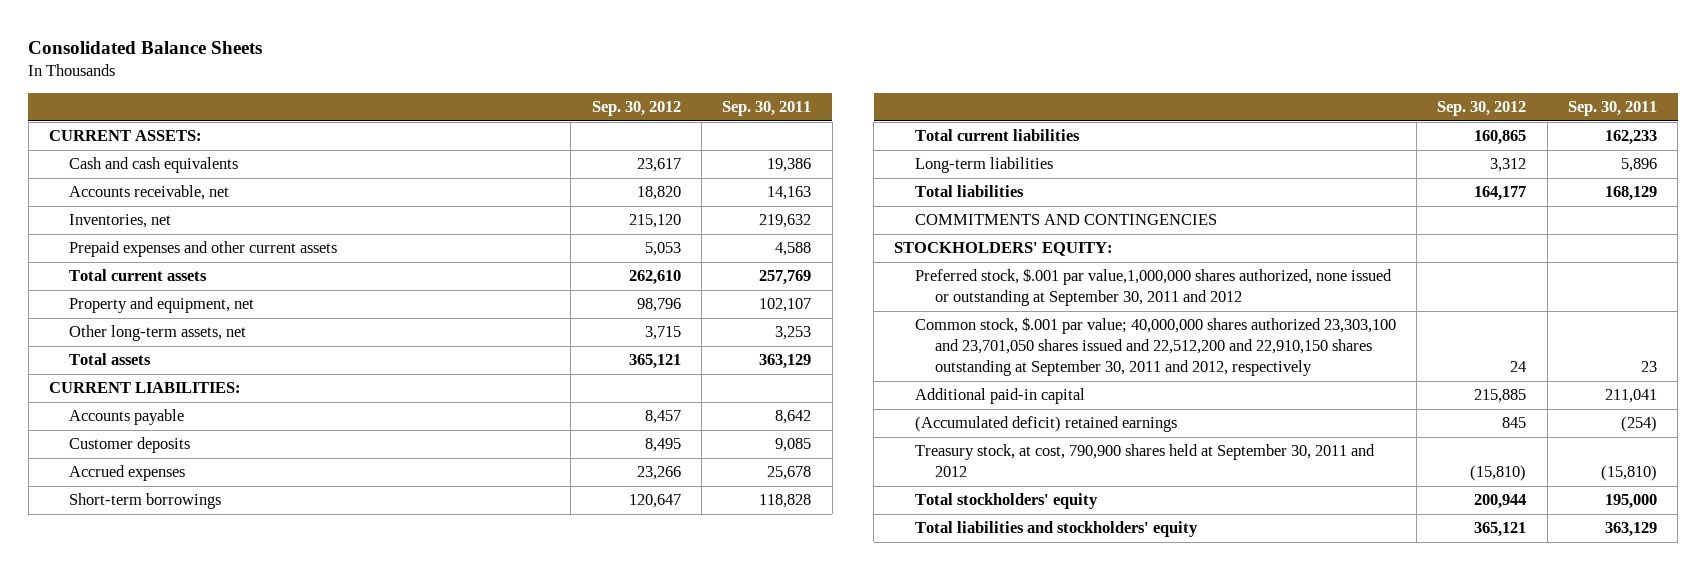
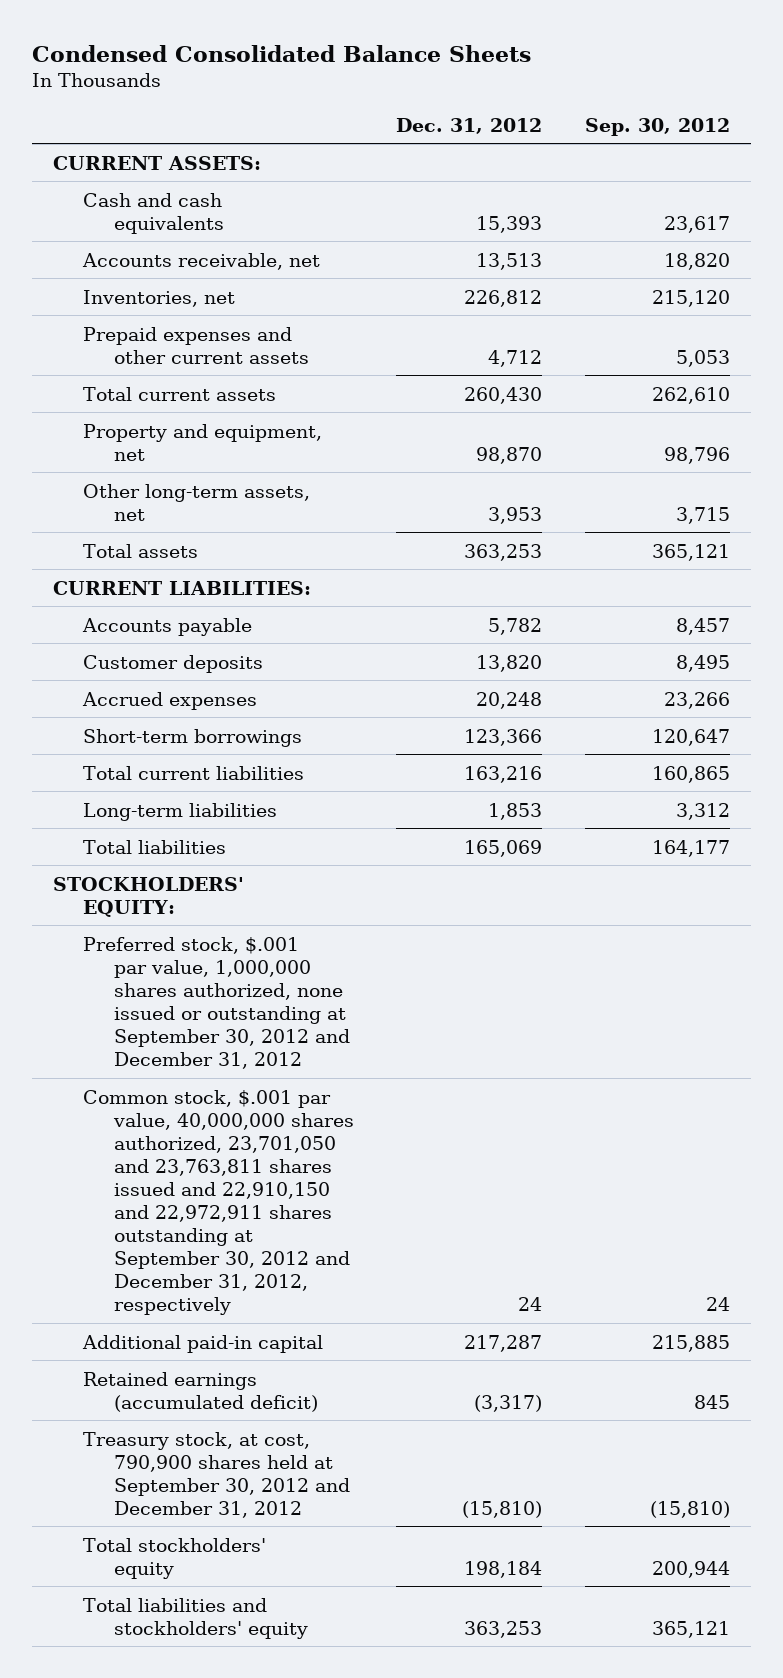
- Consolidated Balance Sheets
+ Condensed Consolidated Balance Sheets
- | Sep. 30, 2012 | Sep. 30, 2011
+ | Dec. 31, 2012 | Sep. 30, 2012
- COMMITMENTS AND CONTINGENCIES
- Preferred stock, $.001 par value,1,000,000 shares authorized, none issued or outstanding at September 30, 2011 and 2012
- Common stock, $.001 par value; 40,000,000 shares authorized 23,303,100 and 23,701,050 shares issued and 22,512,200 and 22,910,150 shares outstanding at September 30, 2011 and 2012, respectively | 24 | 23
+ Preferred stock, $.001 par value, 1,000,000 shares authorized, none issued or outstanding at September 30, 2012 and December 31, 2012
+ Common stock, $.001 par value, 40,000,000 shares authorized, 23,701,050 and 23,763,811 shares issued and 22,910,150 and 22,972,911 shares outstanding at September 30, 2012 and December 31, 2012, respectively | 24 | 24
- (Accumulated deficit) retained earnings | 845 | (254)
- Treasury stock, at cost, 790,900 shares held at September 30, 2011 and 2012 | (15,810) | (15,810)
+ Retained earnings (accumulated deficit) | (3,317) | 845
+ Treasury stock, at cost, 790,900 shares held at September 30, 2012 and December 31, 2012 | (15,810) | (15,810)

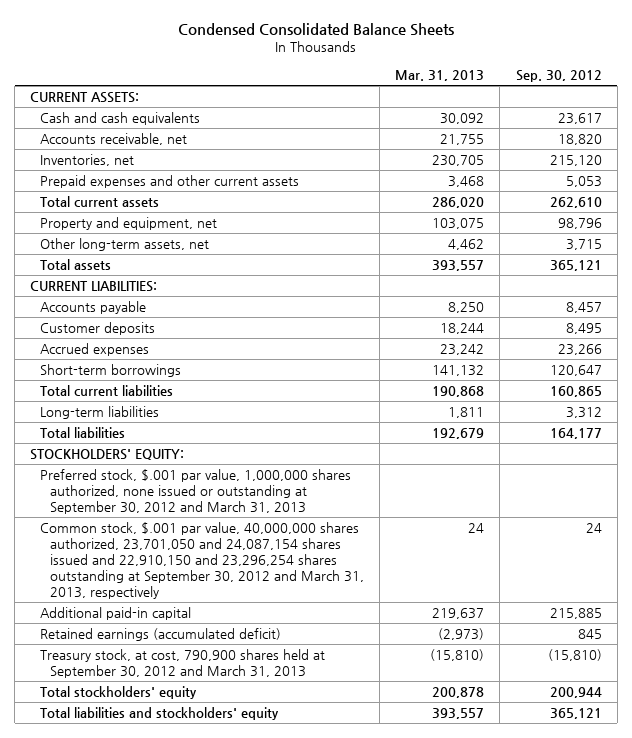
- | Dec. 31, 2012 | Sep. 30, 2012
+ | Mar. 31, 2013 | Sep. 30, 2012
- Preferred stock, $.001 par value, 1,000,000 shares authorized, none issued or outstanding at September 30, 2012 and December 31, 2012
- Common stock, $.001 par value, 40,000,000 shares authorized, 23,701,050 and 23,763,811 shares issued and 22,910,150 and 22,972,911 shares outstanding at September 30, 2012 and December 31, 2012, respectively | 24 | 24
+ Preferred stock, $.001 par value, 1,000,000 shares authorized, none issued or outstanding at September 30, 2012 and March 31, 2013
+ Common stock, $.001 par value, 40,000,000 shares authorized, 23,701,050 and 24,087,154 shares issued and 22,910,150 and 23,296,254 shares outstanding at September 30, 2012 and March 31, 2013, respectively | 24 | 24
- Treasury stock, at cost, 790,900 shares held at September 30, 2012 and December 31, 2012 | (15,810) | (15,810)
+ Treasury stock, at cost, 790,900 shares held at September 30, 2012 and March 31, 2013 | (15,810) | (15,810)

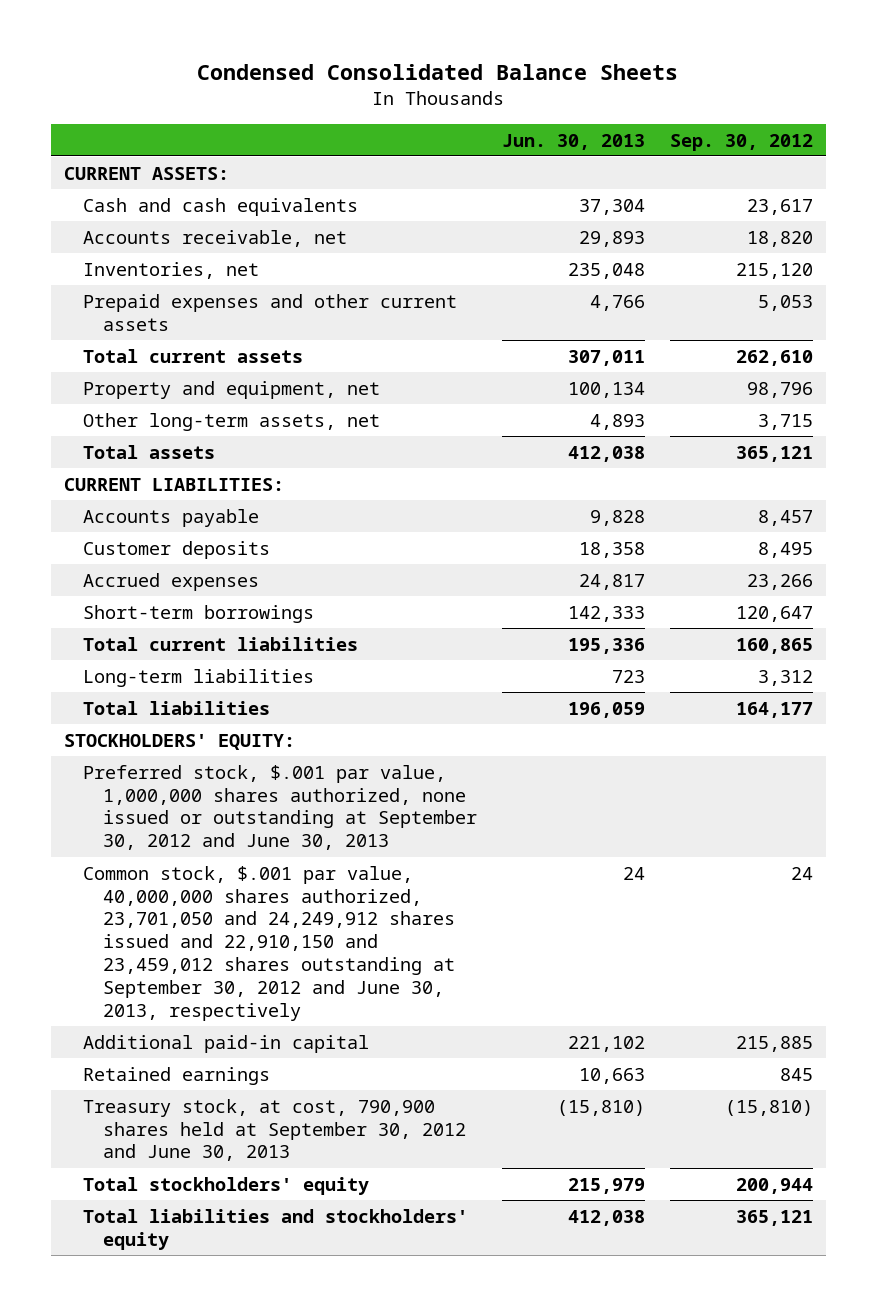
- | Mar. 31, 2013 | Sep. 30, 2012
+ | Jun. 30, 2013 | Sep. 30, 2012
- Preferred stock, $.001 par value, 1,000,000 shares authorized, none issued or outstanding at September 30, 2012 and March 31, 2013
- Common stock, $.001 par value, 40,000,000 shares authorized, 23,701,050 and 24,087,154 shares issued and 22,910,150 and 23,296,254 shares outstanding at September 30, 2012 and March 31, 2013, respectively | 24 | 24
+ Preferred stock, $.001 par value, 1,000,000 shares authorized, none issued or outstanding at September 30, 2012 and June 30, 2013
+ Common stock, $.001 par value, 40,000,000 shares authorized, 23,701,050 and 24,249,912 shares issued and 22,910,150 and 23,459,012 shares outstanding at September 30, 2012 and June 30, 2013, respectively | 24 | 24
- Retained earnings (accumulated deficit) | (2,973) | 845
- Treasury stock, at cost, 790,900 shares held at September 30, 2012 and March 31, 2013 | (15,810) | (15,810)
+ Retained earnings | 10,663 | 845
+ Treasury stock, at cost, 790,900 shares held at September 30, 2012 and June 30, 2013 | (15,810) | (15,810)

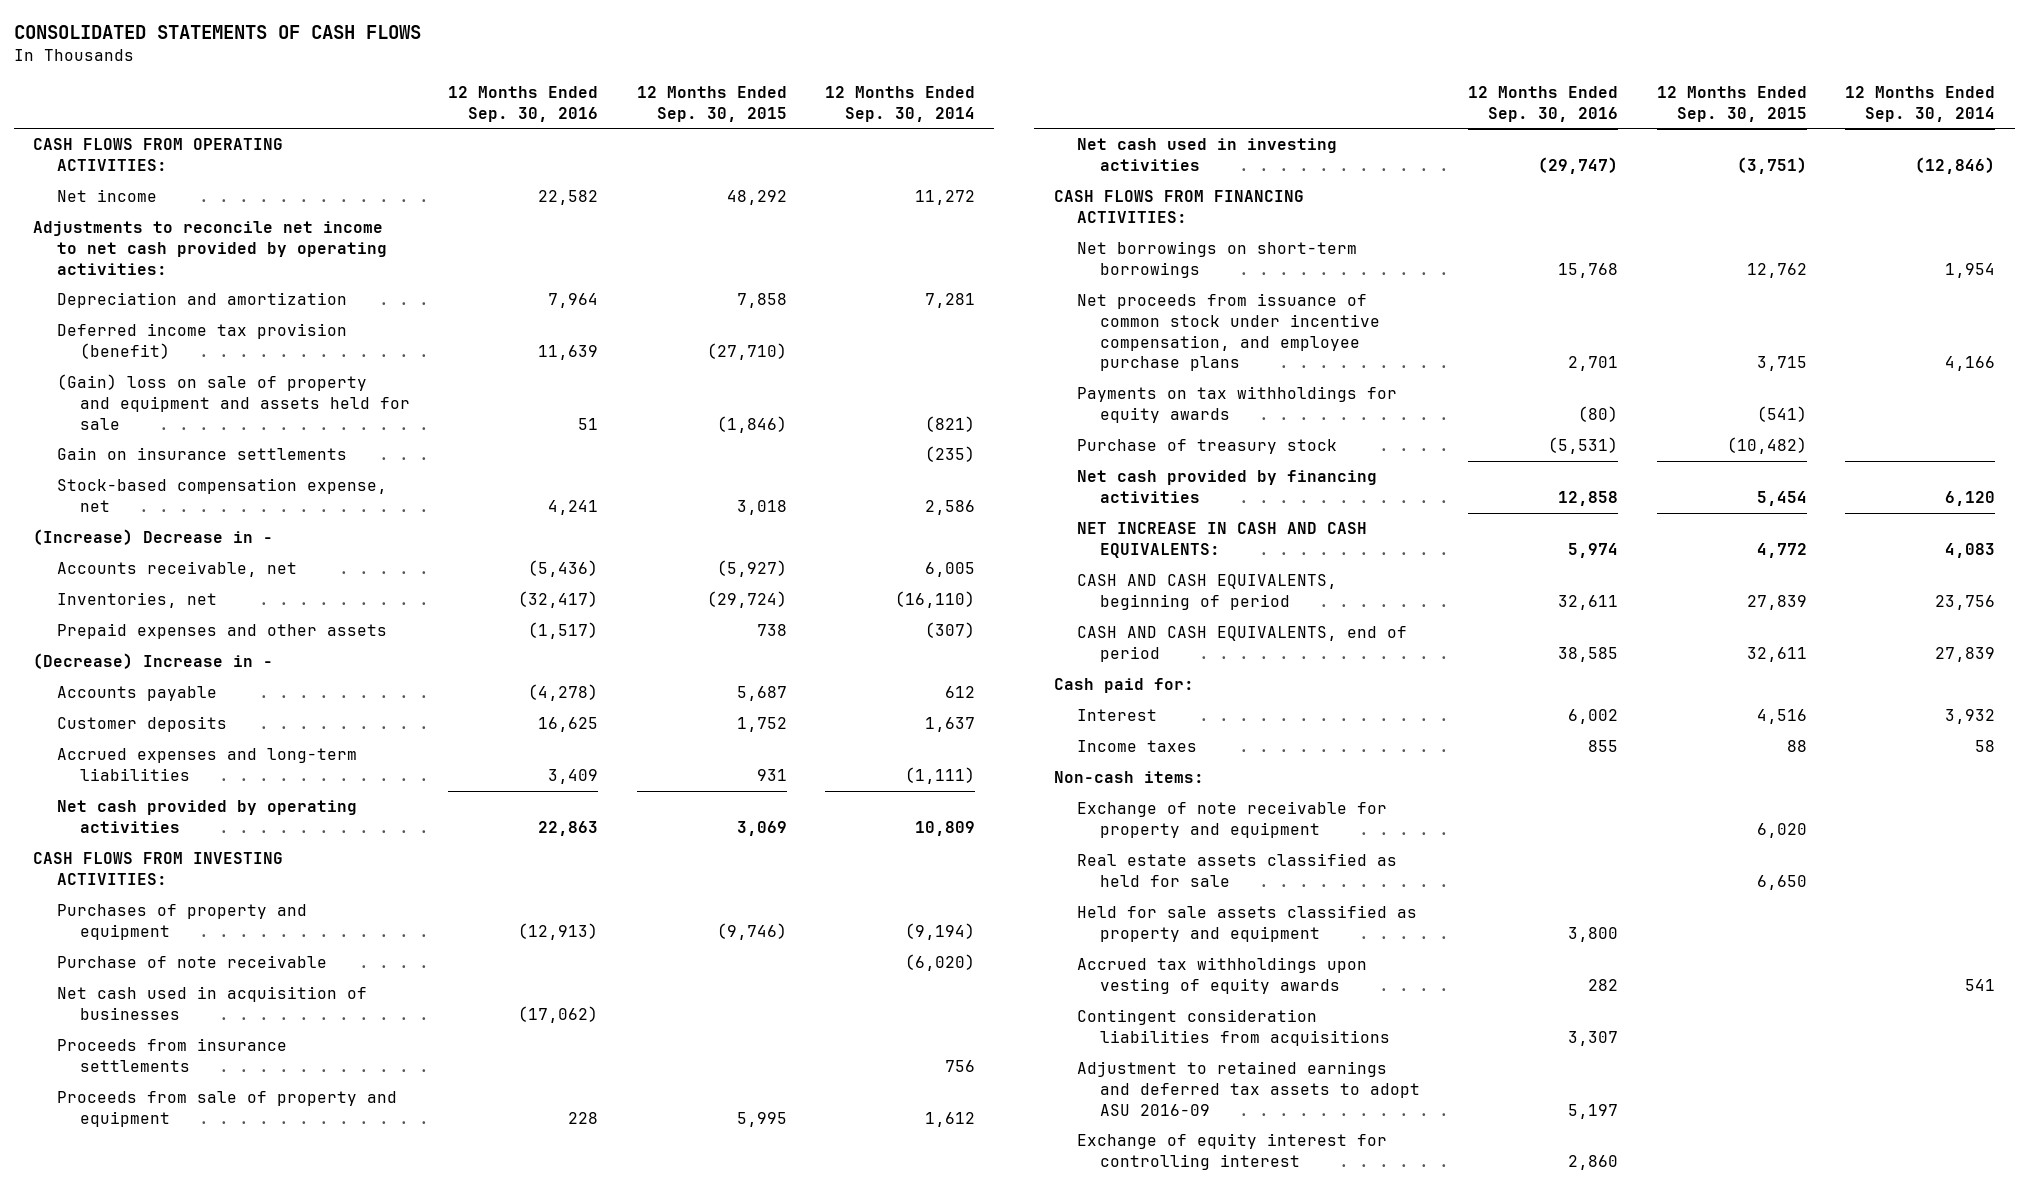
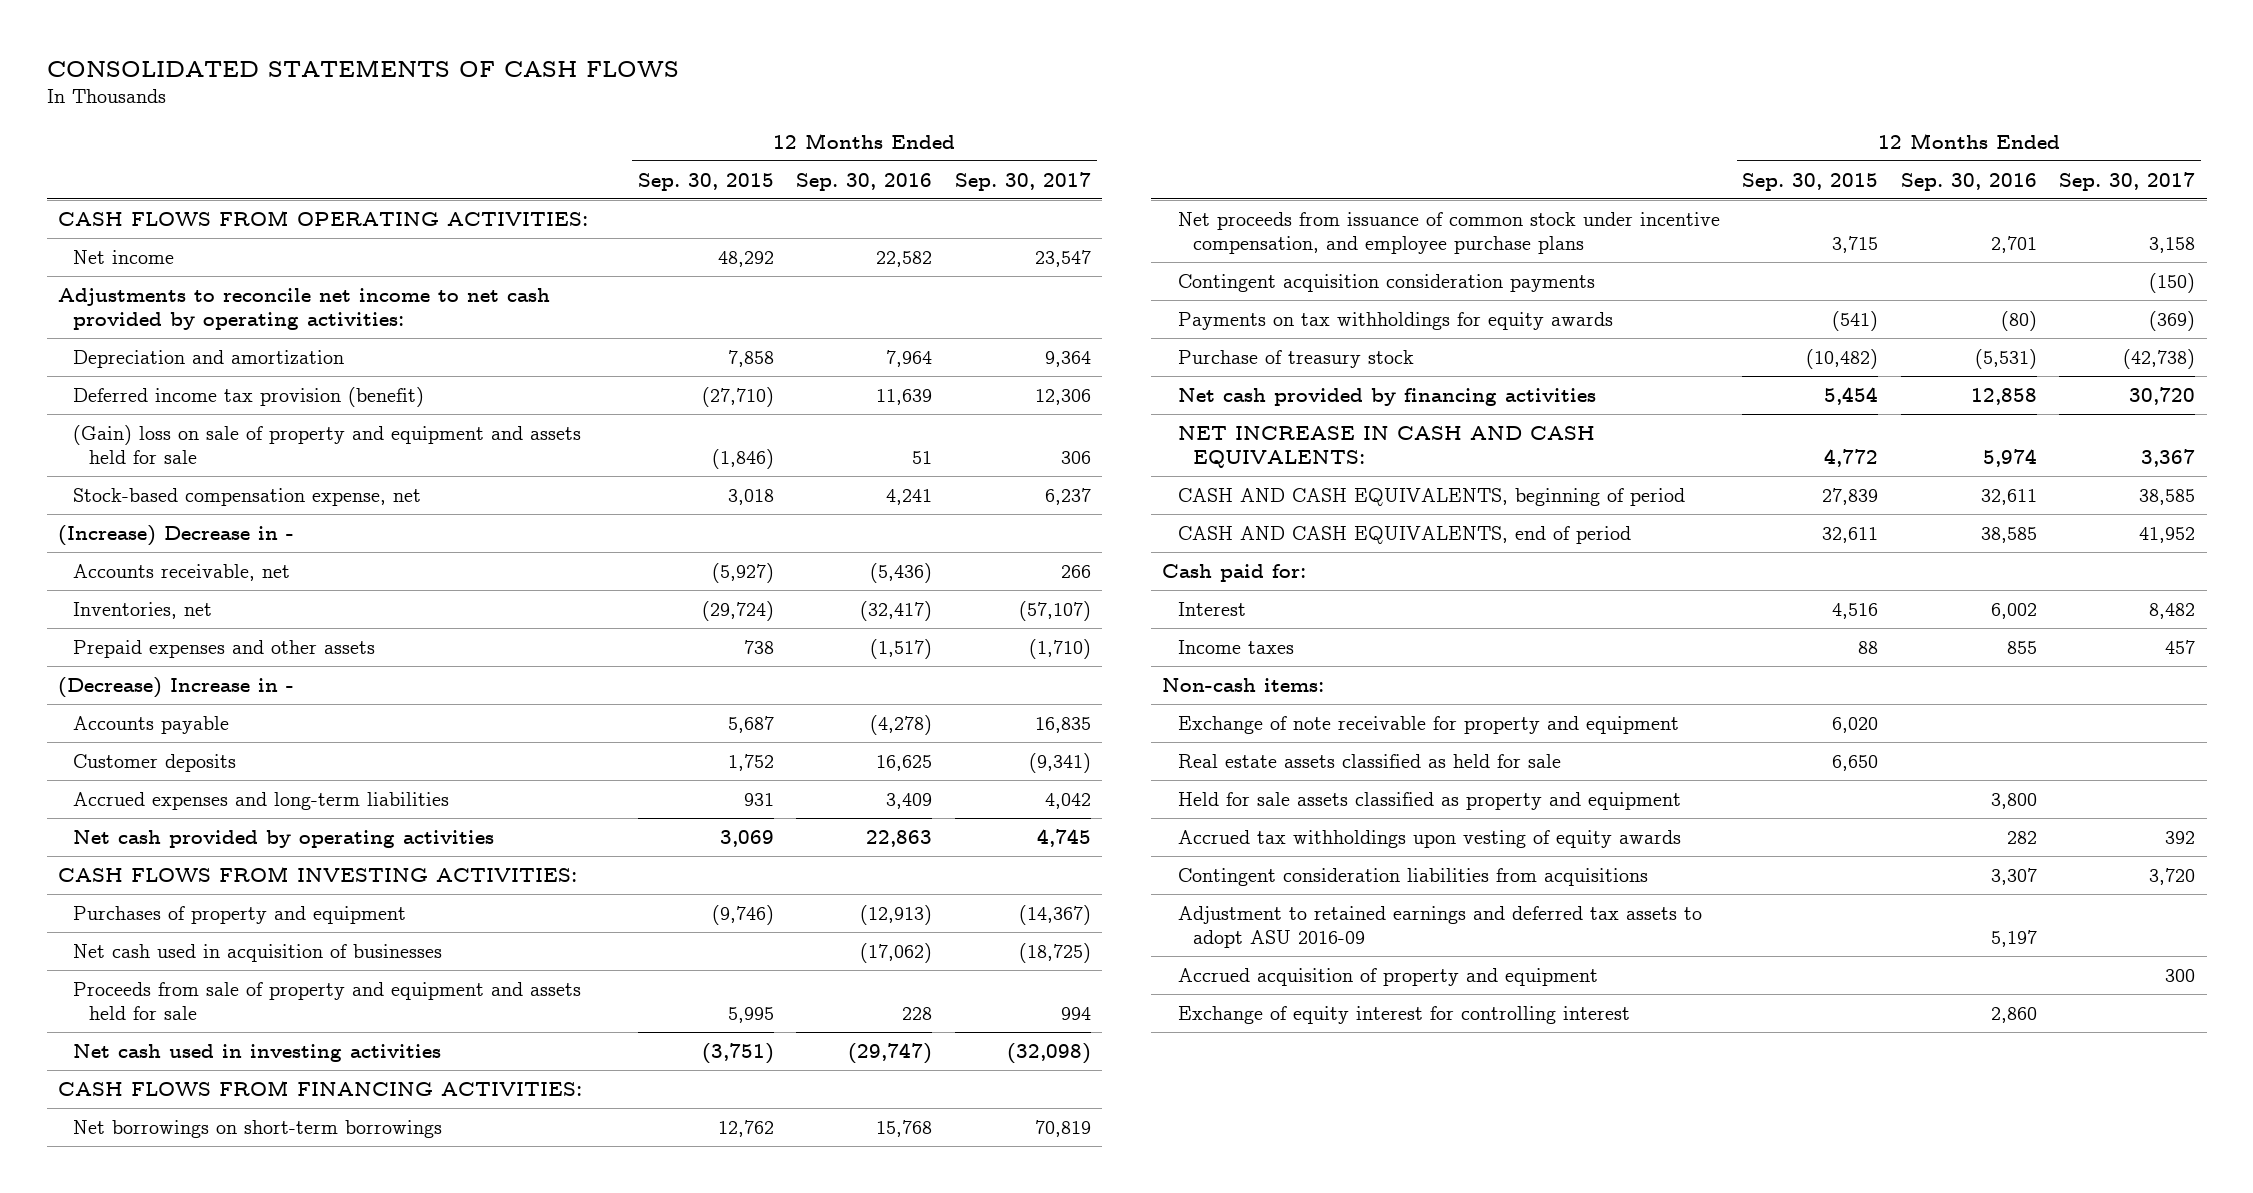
- | 12 Months Ended Sep. 30, 2016 | 12 Months Ended Sep. 30, 2015 | 12 Months Ended Sep. 30, 2014
+ | 12 Months Ended Sep. 30, 2015 | 12 Months Ended Sep. 30, 2016 | 12 Months Ended Sep. 30, 2017
- Gain on insurance settlements | | | (235)
- Purchase of note receivable | | | (6,020)
- Proceeds from insurance settlements | | | 756
- Proceeds from sale of property and equipment | 228 | 5,995 | 1,612
+ Proceeds from sale of property and equipment and assets held for sale | 5,995 | 228 | 994
+ Contingent acquisition consideration payments | | | (150)
+ Accrued acquisition of property and equipment | | | 300

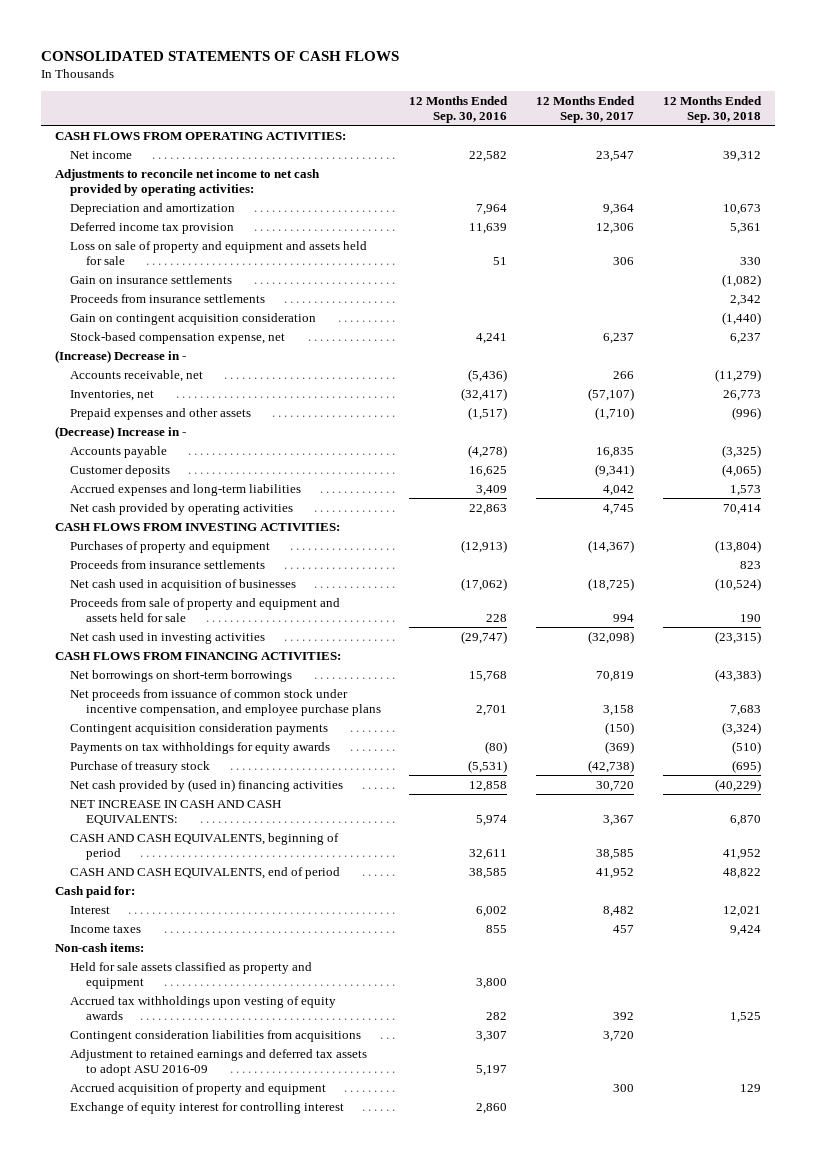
- | 12 Months Ended Sep. 30, 2015 | 12 Months Ended Sep. 30, 2016 | 12 Months Ended Sep. 30, 2017
+ | 12 Months Ended Sep. 30, 2016 | 12 Months Ended Sep. 30, 2017 | 12 Months Ended Sep. 30, 2018
- Deferred income tax provision (benefit) | (27,710) | 11,639 | 12,306
- (Gain) loss on sale of property and equipment and assets held for sale | (1,846) | 51 | 306
+ Deferred income tax provision | 11,639 | 12,306 | 5,361
+ Loss on sale of property and equipment and assets held for sale | 51 | 306 | 330
+ Gain on insurance settlements | | | (1,082)
+ Proceeds from insurance settlements | | | 2,342
+ Gain on contingent acquisition consideration | | | (1,440)
+ Proceeds from insurance settlements | | | 823
- Net cash provided by financing activities | 5,454 | 12,858 | 30,720
+ Net cash provided by (used in) financing activities | 12,858 | 30,720 | (40,229)
- Exchange of note receivable for property and equipment | 6,020 | |
- Real estate assets classified as held for sale | 6,650 | |

